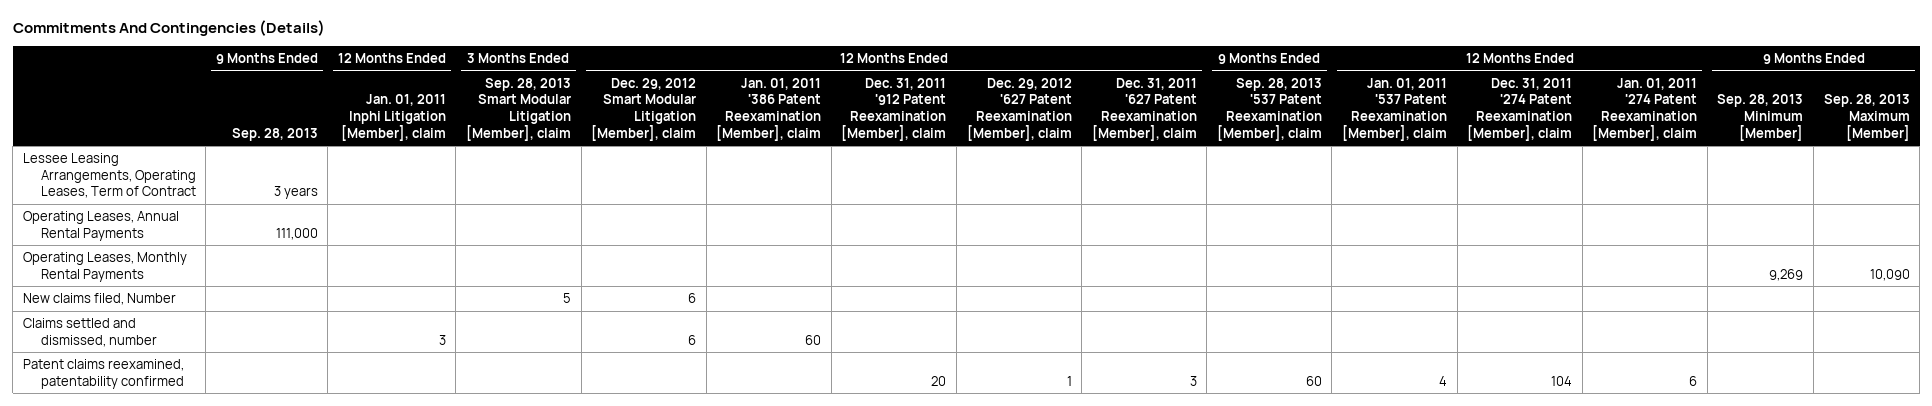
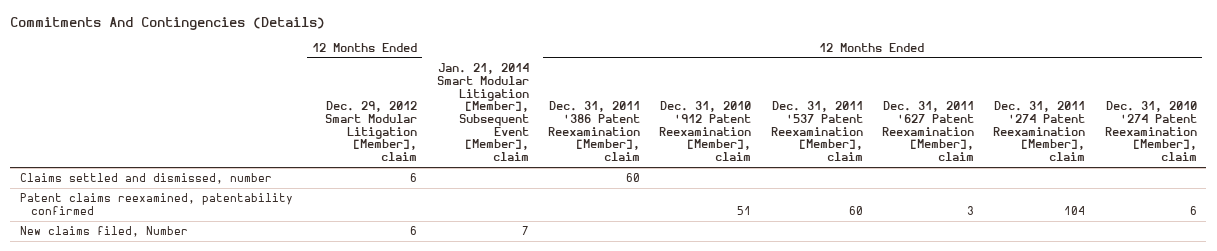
- | 9 Months Ended Sep. 28, 2013 | 12 Months Ended Jan. 01, 2011 Inphi Litigation [Member], claim | 3 Months Ended Sep. 28, 2013 Smart Modular Litigation [Member], claim | 12 Months Ended Dec. 29, 2012 Smart Modular Litigation [Member], claim | 12 Months Ended Jan. 01, 2011 '386 Patent Reexamination [Member], claim | 12 Months Ended Dec. 31, 2011 '912 Patent Reexamination [Member], claim | 12 Months Ended Dec. 29, 2012 '627 Patent Reexamination [Member], claim | 12 Months Ended Dec. 31, 2011 '627 Patent Reexamination [Member], claim | 9 Months Ended Sep. 28, 2013 '537 Patent Reexamination [Member], claim | 12 Months Ended Jan. 01, 2011 '537 Patent Reexamination [Member], claim | 12 Months Ended Dec. 31, 2011 '274 Patent Reexamination [Member], claim | 12 Months Ended Jan. 01, 2011 '274 Patent Reexamination [Member], claim | 9 Months Ended Sep. 28, 2013 Minimum [Member] | 9 Months Ended Sep. 28, 2013 Maximum [Member]
+ | 12 Months Ended Dec. 29, 2012 Smart Modular Litigation [Member], claim | Jan. 21, 2014 Smart Modular Litigation [Member], Subsequent Event [Member], claim | 12 Months Ended Dec. 31, 2011 '386 Patent Reexamination [Member], claim | 12 Months Ended Dec. 31, 2010 '912 Patent Reexamination [Member], claim | 12 Months Ended Dec. 31, 2011 '537 Patent Reexamination [Member], claim | 12 Months Ended Dec. 31, 2011 '627 Patent Reexamination [Member], claim | 12 Months Ended Dec. 31, 2011 '274 Patent Reexamination [Member], claim | 12 Months Ended Dec. 31, 2010 '274 Patent Reexamination [Member], claim
- Lessee Leasing Arrangements, Operating Leases, Term of Contract | 3 years | | | | | | | | | | | | |
- Operating Leases, Annual Rental Payments | 111,000 | | | | | | | | | | | | |
- Operating Leases, Monthly Rental Payments | | | | | | | | | | | | | 9,269 | 10,090
moved down: New claims filed, Number | 6 | 7 | | | | | |

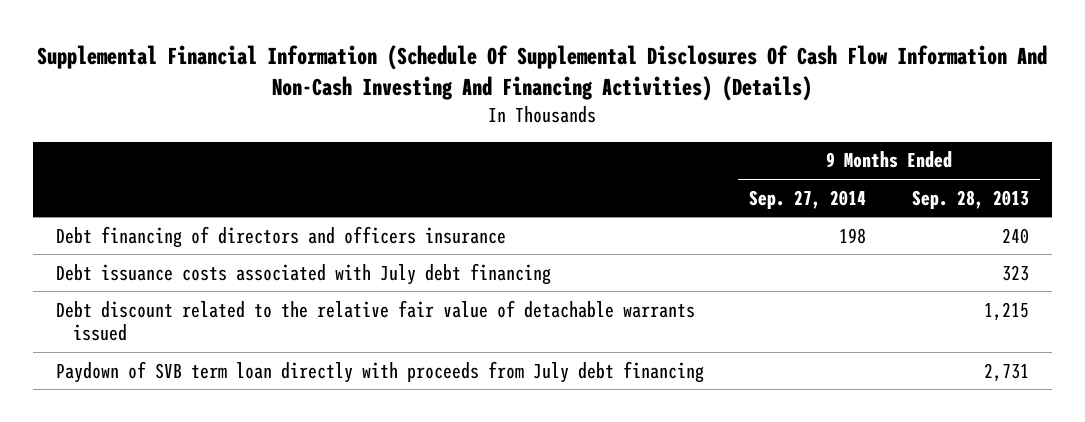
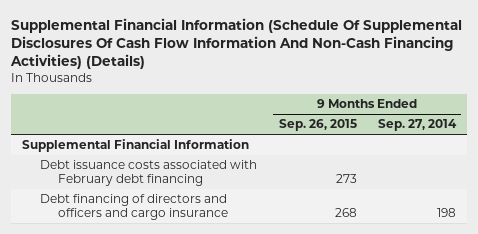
- Supplemental Financial Information (Schedule Of Supplemental Disclosures Of Cash Flow Information And Non-Cash Investing And Financing Activities) (Details)
+ Supplemental Financial Information (Schedule Of Supplemental Disclosures Of Cash Flow Information And Non-Cash Financing Activities) (Details)
- | 9 Months Ended Sep. 27, 2014 | 9 Months Ended Sep. 28, 2013
+ | 9 Months Ended Sep. 26, 2015 | 9 Months Ended Sep. 27, 2014
- Debt financing of directors and officers insurance | 198 | 240
- Debt issuance costs associated with July debt financing | | 323
- Debt discount related to the relative fair value of detachable warrants issued | | 1,215
- Paydown of SVB term loan directly with proceeds from July debt financing | | 2,731
+ Supplemental Financial Information
+ Debt issuance costs associated with February debt financing | 273 |
+ Debt financing of directors and officers and cargo insurance | 268 | 198

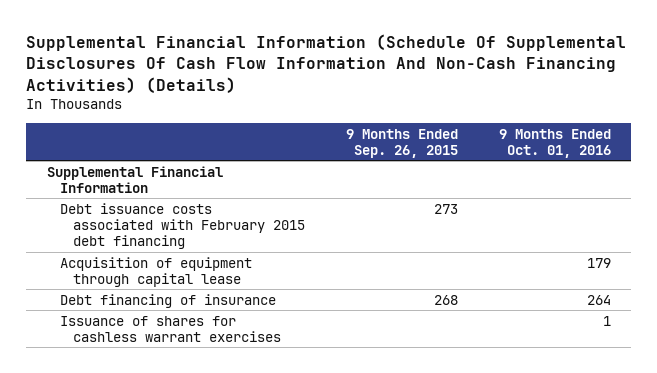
- | 9 Months Ended Sep. 26, 2015 | 9 Months Ended Sep. 27, 2014
+ | 9 Months Ended Sep. 26, 2015 | 9 Months Ended Oct. 01, 2016
- Debt issuance costs associated with February debt financing | 273 |
- Debt financing of directors and officers and cargo insurance | 268 | 198
+ Debt issuance costs associated with February 2015 debt financing | 273 |
+ Acquisition of equipment through capital lease | | 179
+ Debt financing of insurance | 268 | 264
+ Issuance of shares for cashless warrant exercises | | 1

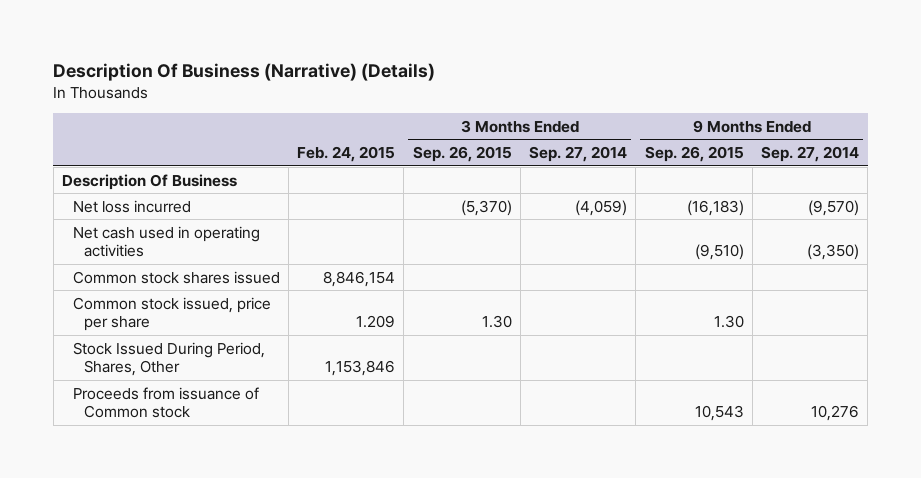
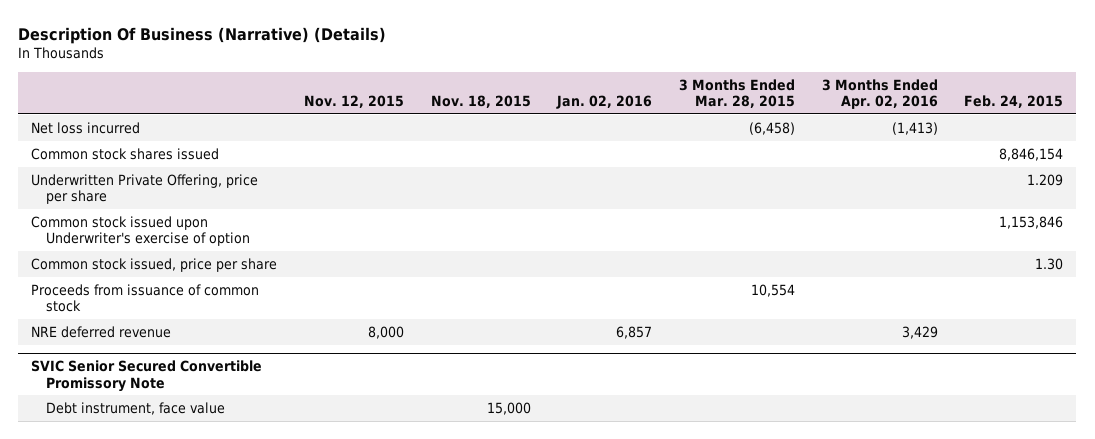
- | Feb. 24, 2015 | 3 Months Ended Sep. 26, 2015 | 3 Months Ended Sep. 27, 2014 | 9 Months Ended Sep. 26, 2015 | 9 Months Ended Sep. 27, 2014
+ | Nov. 12, 2015 | Nov. 18, 2015 | Jan. 02, 2016 | 3 Months Ended Mar. 28, 2015 | 3 Months Ended Apr. 02, 2016 | Feb. 24, 2015
- Description Of Business
- Net cash used in operating activities | | | | (9,510) | (3,350)
- Common stock issued, price per share | 1.209 | 1.30 | | 1.30 |
- Stock Issued During Period, Shares, Other | 1,153,846 | | | |
- Proceeds from issuance of Common stock | | | | 10,543 | 10,276
+ Underwritten Private Offering, price per share | | | | | | 1.209
+ Common stock issued upon Underwriter's exercise of option | | | | | | 1,153,846
+ Common stock issued, price per share | | | | | | 1.30
+ Proceeds from issuance of common stock | | | | 10,554 | |
+ NRE deferred revenue | 8,000 | | 6,857 | | 3,429 |
+ SVIC Senior Secured Convertible Promissory Note
+ Debt instrument, face value | | 15,000 | | | |

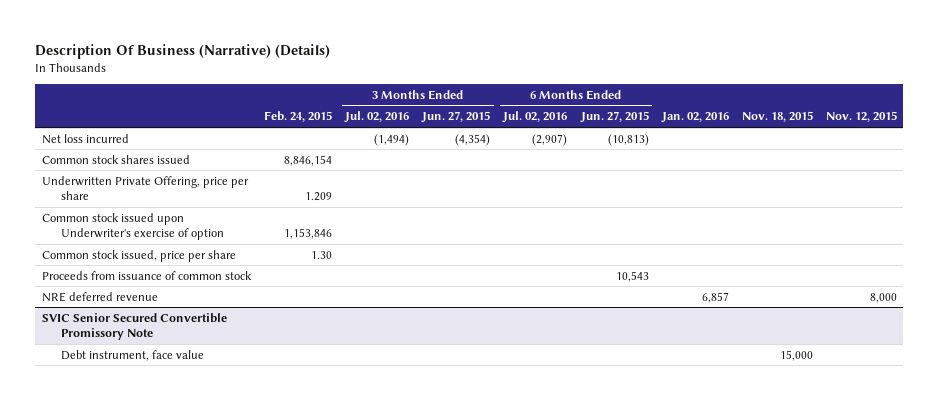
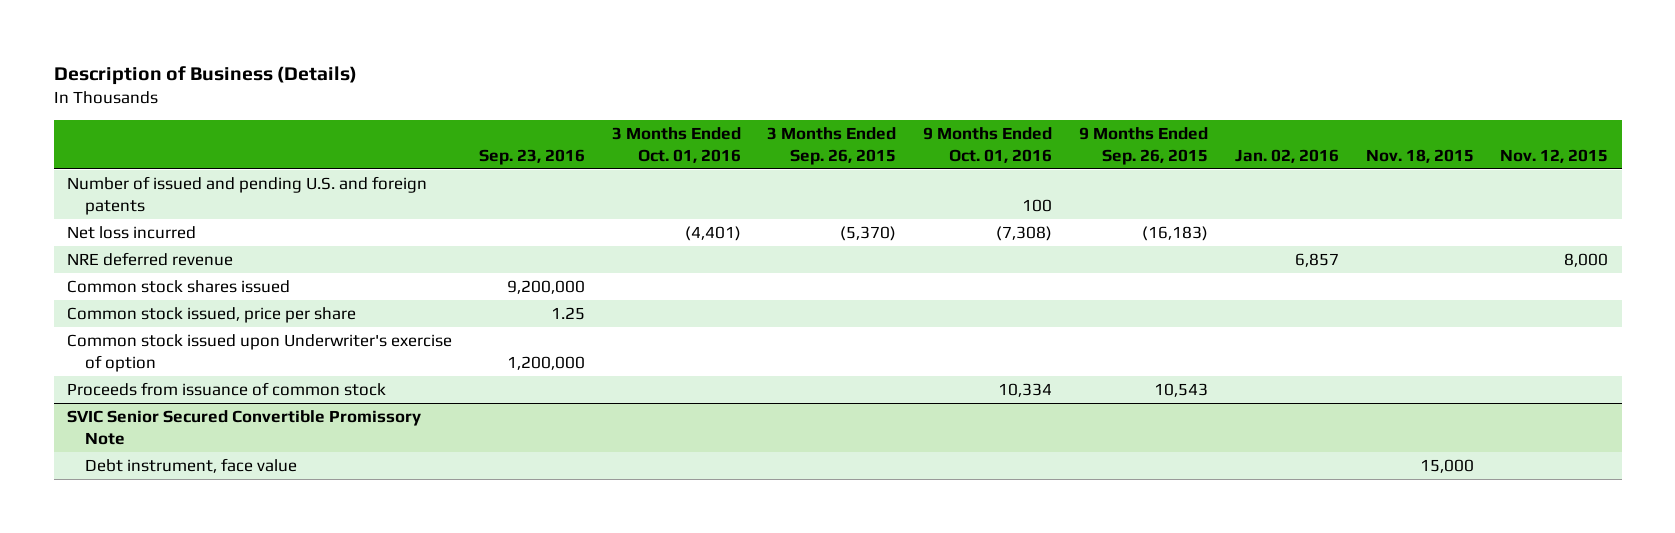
- Description Of Business (Narrative) (Details)
+ Description of Business (Details)
- | Feb. 24, 2015 | 3 Months Ended Jul. 02, 2016 | 3 Months Ended Jun. 27, 2015 | 6 Months Ended Jul. 02, 2016 | 6 Months Ended Jun. 27, 2015 | Jan. 02, 2016 | Nov. 18, 2015 | Nov. 12, 2015
+ | Sep. 23, 2016 | 3 Months Ended Oct. 01, 2016 | 3 Months Ended Sep. 26, 2015 | 9 Months Ended Oct. 01, 2016 | 9 Months Ended Sep. 26, 2015 | Jan. 02, 2016 | Nov. 18, 2015 | Nov. 12, 2015
+ Number of issued and pending U.S. and foreign patents | | | | 100 | | | |
moved up: NRE deferred revenue | | | | | | 6,857 | | 8,000
- Underwritten Private Offering, price per share | 1.209 | | | | | | |
moved down: Common stock issued upon Underwriter's exercise of option | 1,200,000 | | | | | | |

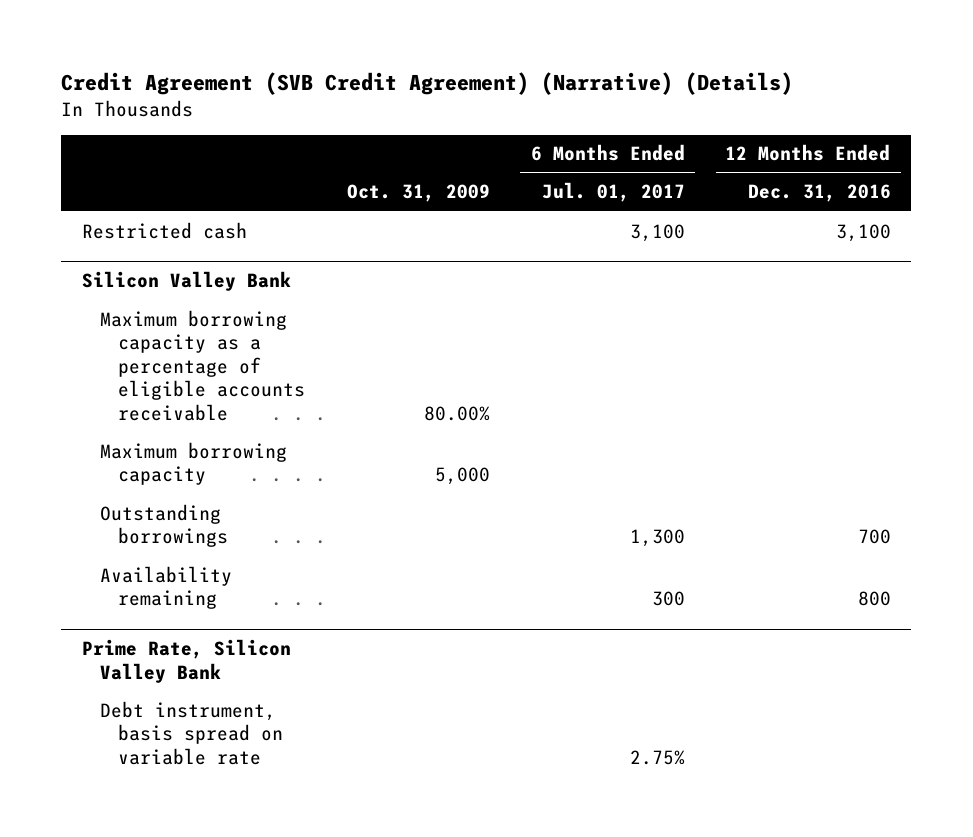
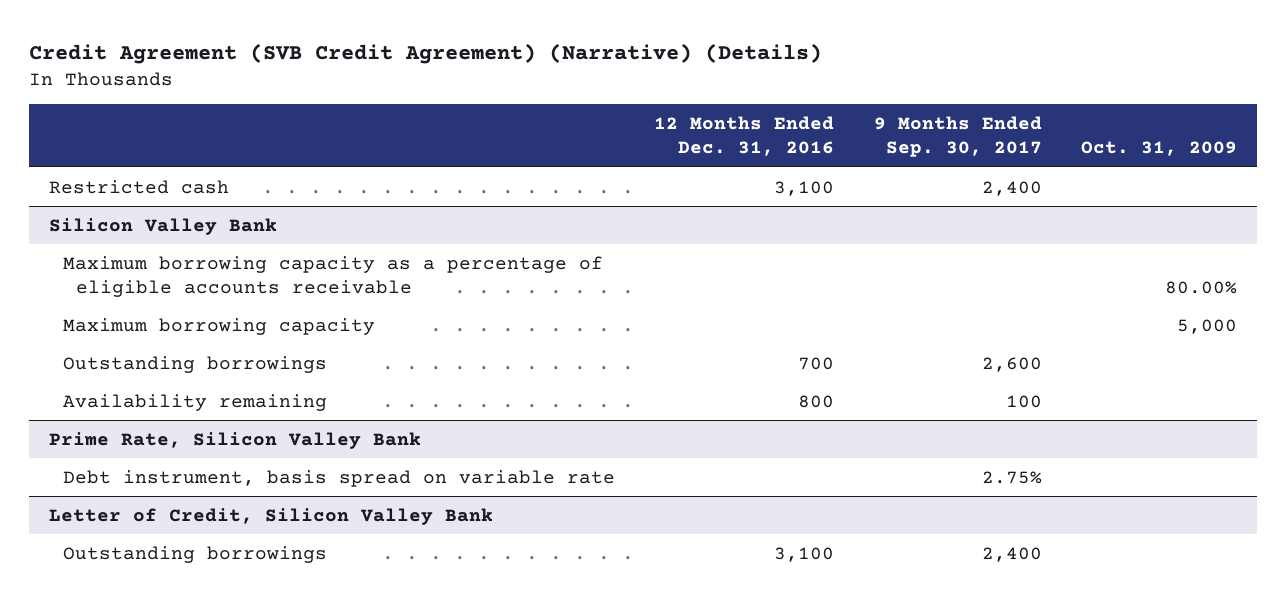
- | Oct. 31, 2009 | 6 Months Ended Jul. 01, 2017 | 12 Months Ended Dec. 31, 2016
+ | 12 Months Ended Dec. 31, 2016 | 9 Months Ended Sep. 30, 2017 | Oct. 31, 2009
+ Letter of Credit, Silicon Valley Bank
+ Outstanding borrowings | 3,100 | 2,400 |

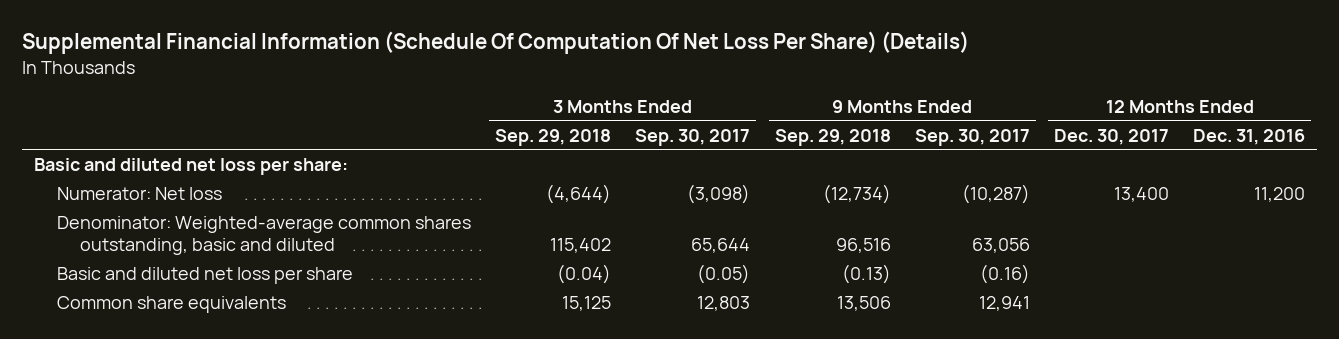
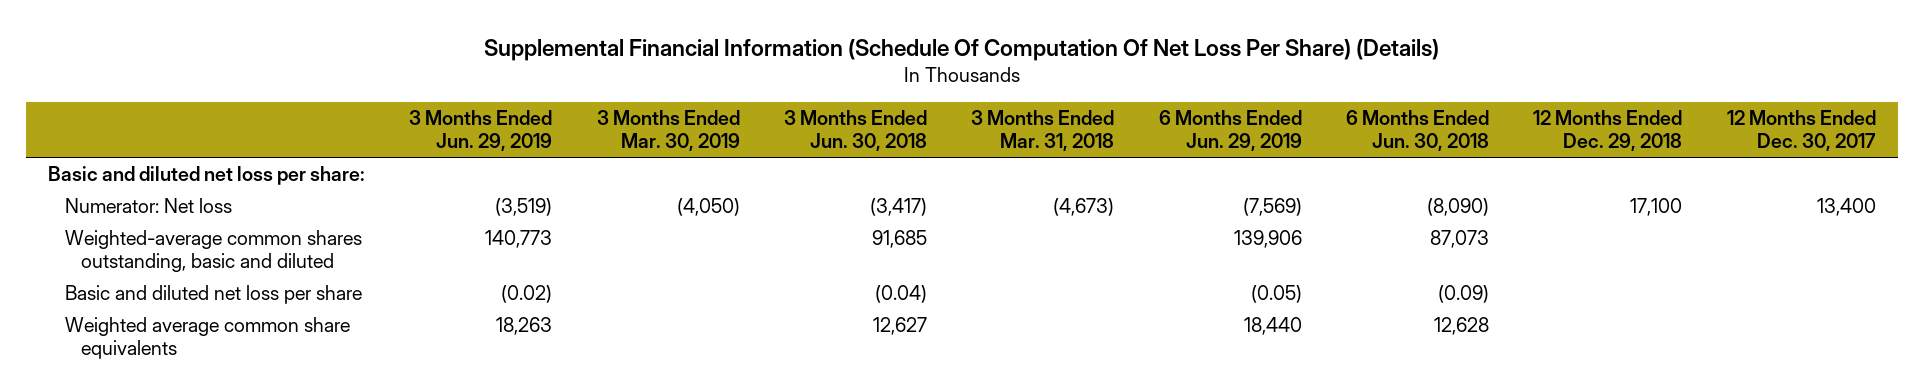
- | 3 Months Ended Sep. 29, 2018 | 3 Months Ended Sep. 30, 2017 | 9 Months Ended Sep. 29, 2018 | 9 Months Ended Sep. 30, 2017 | 12 Months Ended Dec. 30, 2017 | 12 Months Ended Dec. 31, 2016
+ | 3 Months Ended Jun. 29, 2019 | 3 Months Ended Mar. 30, 2019 | 3 Months Ended Jun. 30, 2018 | 3 Months Ended Mar. 31, 2018 | 6 Months Ended Jun. 29, 2019 | 6 Months Ended Jun. 30, 2018 | 12 Months Ended Dec. 29, 2018 | 12 Months Ended Dec. 30, 2017
- Denominator: Weighted-average common shares outstanding, basic and diluted | 115,402 | 65,644 | 96,516 | 63,056 | |
+ Weighted-average common shares outstanding, basic and diluted | 140,773 | | 91,685 | | 139,906 | 87,073 | |
- Common share equivalents | 15,125 | 12,803 | 13,506 | 12,941 | |
+ Weighted average common share equivalents | 18,263 | | 12,627 | | 18,440 | 12,628 | |

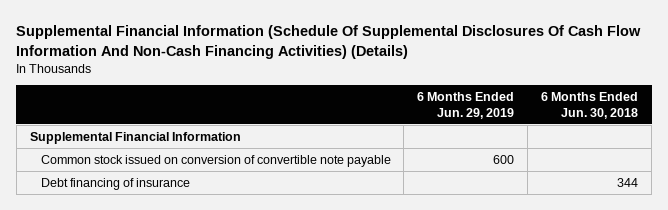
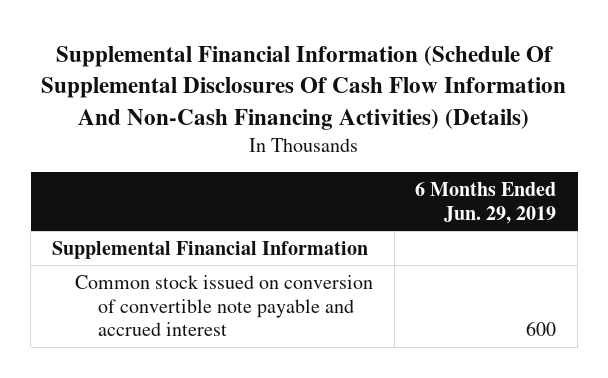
- | 6 Months Ended Jun. 29, 2019 | 6 Months Ended Jun. 30, 2018
+ | 6 Months Ended Jun. 29, 2019
- Common stock issued on conversion of convertible note payable | 600 |
- Debt financing of insurance | | 344
+ Common stock issued on conversion of convertible note payable and accrued interest | 600

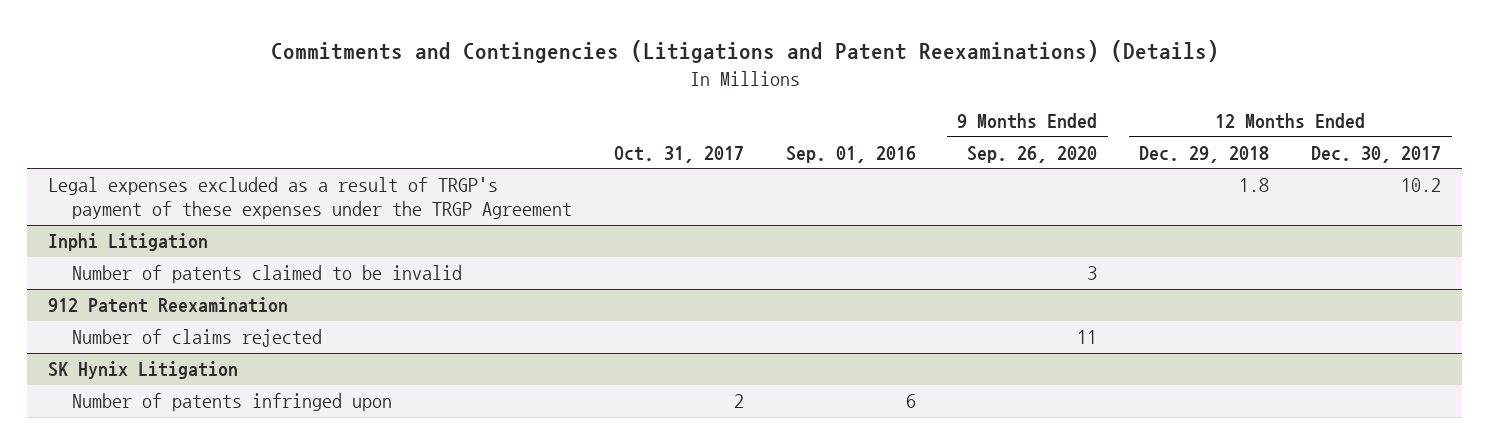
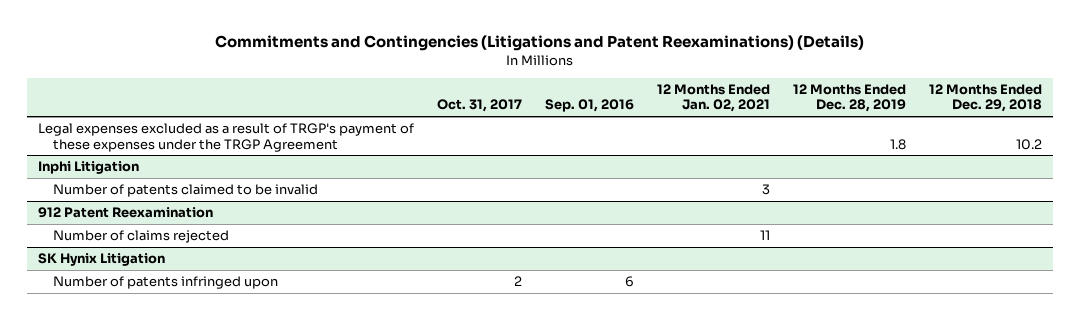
- | Oct. 31, 2017 | Sep. 01, 2016 | 9 Months Ended Sep. 26, 2020 | 12 Months Ended Dec. 29, 2018 | 12 Months Ended Dec. 30, 2017
+ | Oct. 31, 2017 | Sep. 01, 2016 | 12 Months Ended Jan. 02, 2021 | 12 Months Ended Dec. 28, 2019 | 12 Months Ended Dec. 29, 2018
- Legal expenses excluded as a result of TRGP's payment of these expenses under the TRGP Agreement | | | | 1.8 | 10.2
+ Legal expenses excluded as a result of TRGP's payment of these expenses under the TRGP Agreement | | | | 1.8 | 10.2

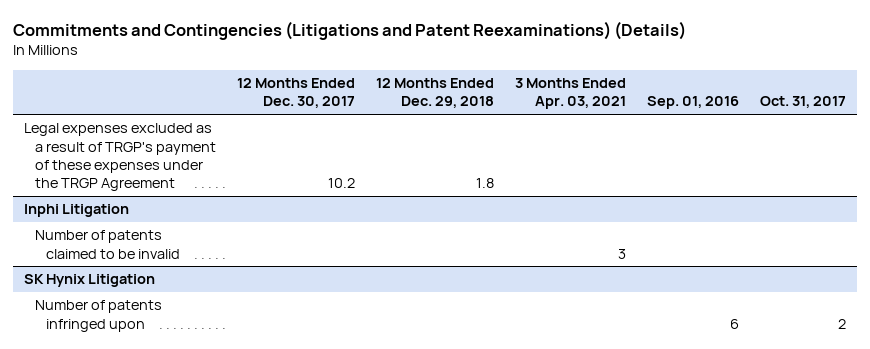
- | Oct. 31, 2017 | Sep. 01, 2016 | 12 Months Ended Jan. 02, 2021 | 12 Months Ended Dec. 28, 2019 | 12 Months Ended Dec. 29, 2018
+ | 12 Months Ended Dec. 30, 2017 | 12 Months Ended Dec. 29, 2018 | 3 Months Ended Apr. 03, 2021 | Sep. 01, 2016 | Oct. 31, 2017
- Legal expenses excluded as a result of TRGP's payment of these expenses under the TRGP Agreement | | | | 1.8 | 10.2
+ Legal expenses excluded as a result of TRGP's payment of these expenses under the TRGP Agreement | 10.2 | 1.8 | | |
- 912 Patent Reexamination
- Number of claims rejected | | | 11 | |

